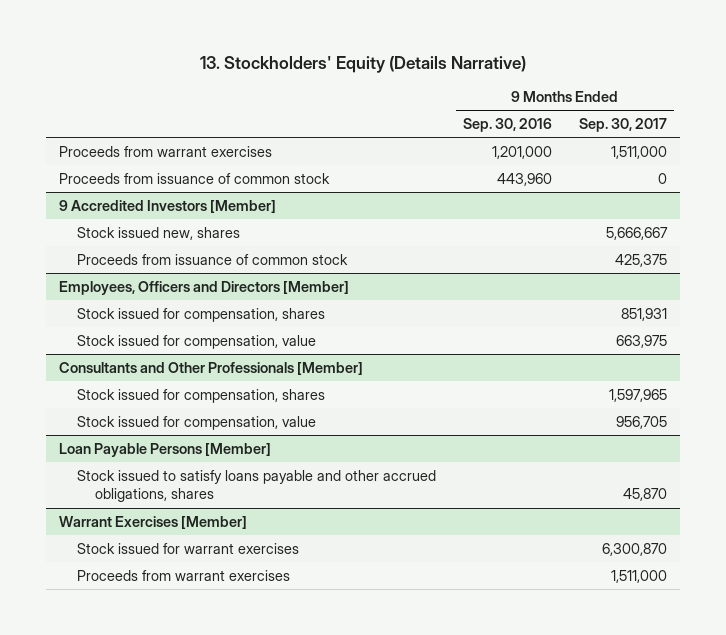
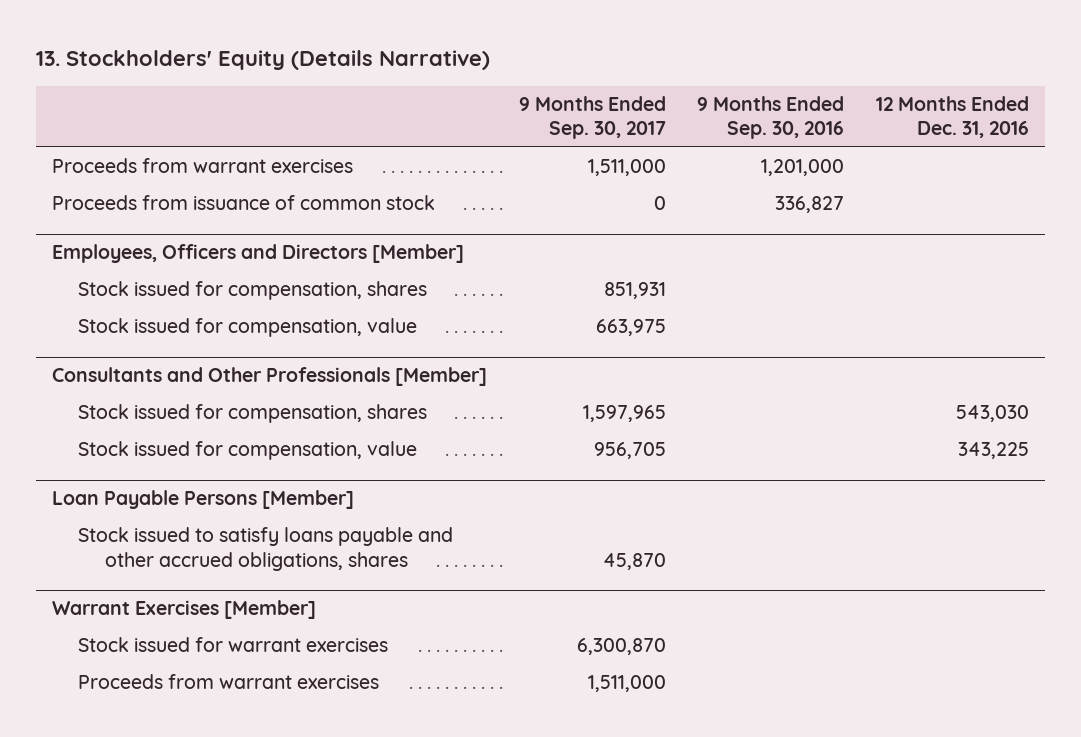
- | 9 Months Ended Sep. 30, 2016 | 9 Months Ended Sep. 30, 2017
+ | 9 Months Ended Sep. 30, 2017 | 9 Months Ended Sep. 30, 2016 | 12 Months Ended Dec. 31, 2016
- Proceeds from issuance of common stock | 443,960 | 0
- 9 Accredited Investors [Member]
- Stock issued new, shares | | 5,666,667
- Proceeds from issuance of common stock | | 425,375
+ Proceeds from issuance of common stock | 0 | 336,827 |

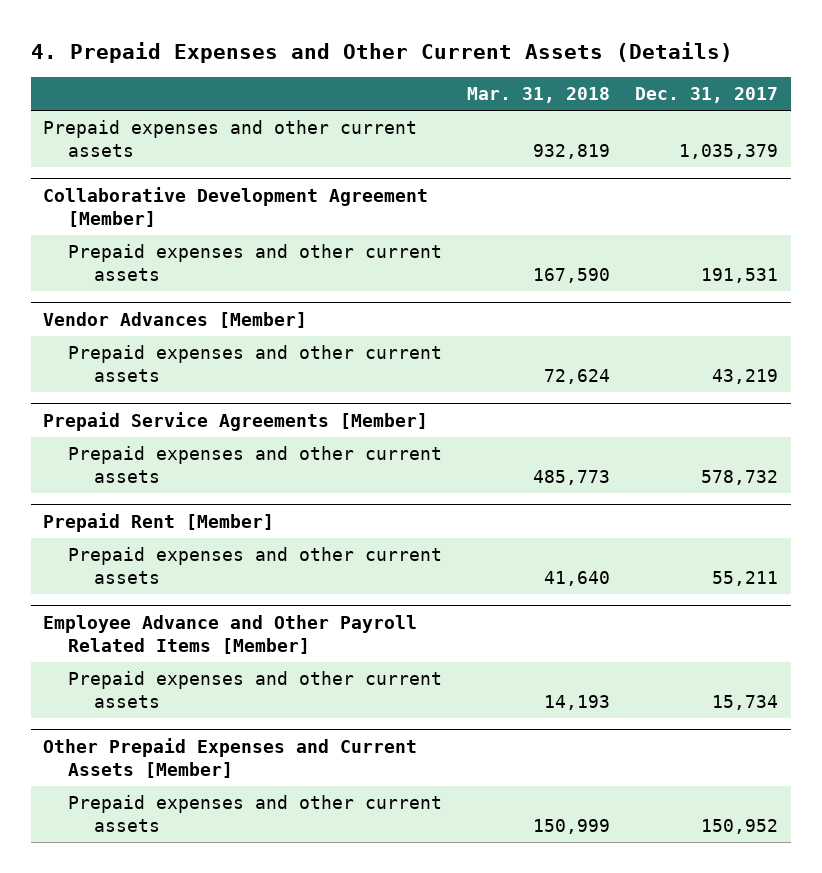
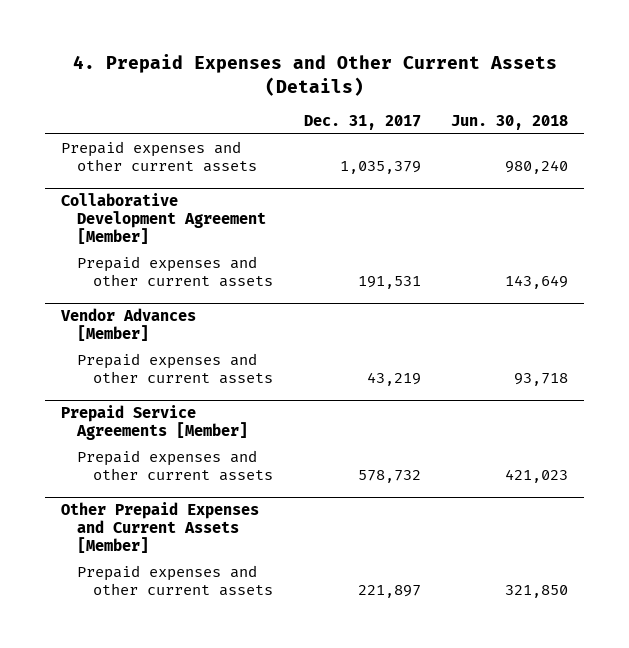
- | Mar. 31, 2018 | Dec. 31, 2017
+ | Dec. 31, 2017 | Jun. 30, 2018
- Prepaid Rent [Member]
- Prepaid expenses and other current assets | 41,640 | 55,211
- Employee Advance and Other Payroll Related Items [Member]
- Prepaid expenses and other current assets | 14,193 | 15,734
@ Other Prepaid Expenses and Current Assets [Member]
- Prepaid expenses and other current assets | 150,999 | 150,952
+ Prepaid expenses and other current assets | 221,897 | 321,850

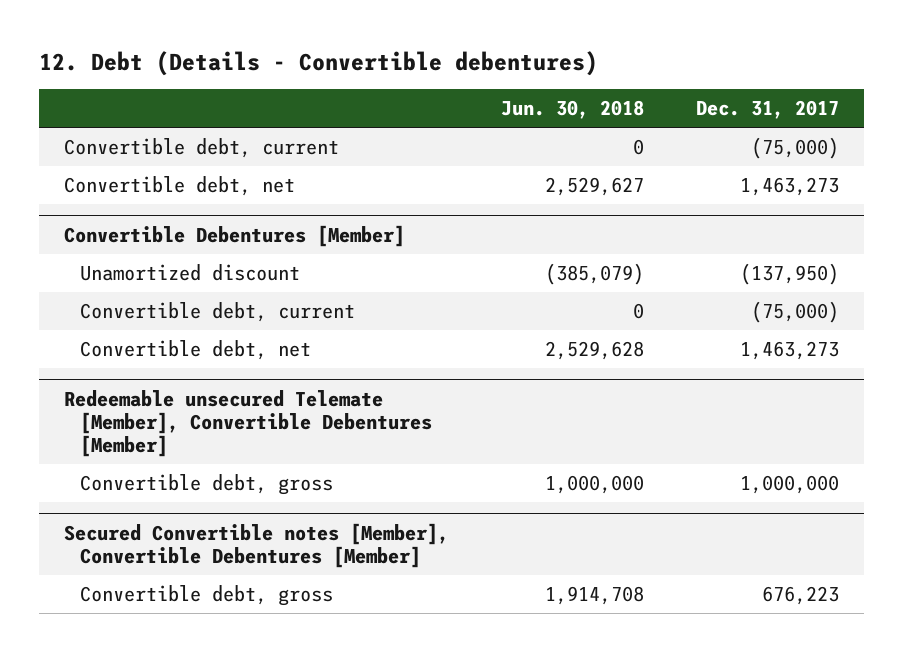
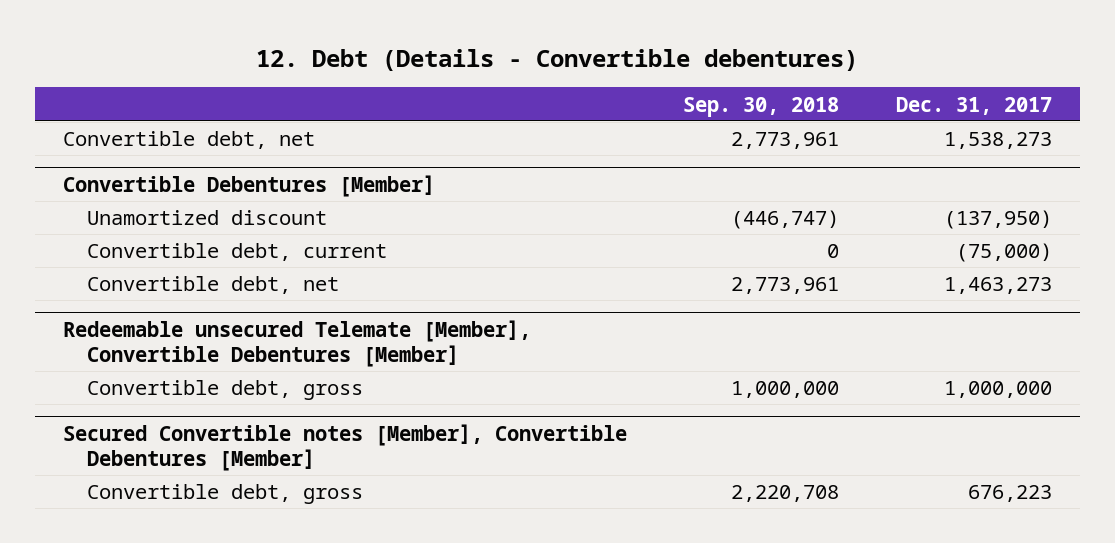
- | Jun. 30, 2018 | Dec. 31, 2017
+ | Sep. 30, 2018 | Dec. 31, 2017
- Convertible debt, current | 0 | (75,000)
- Convertible debt, net | 2,529,627 | 1,463,273
+ Convertible debt, net | 2,773,961 | 1,538,273

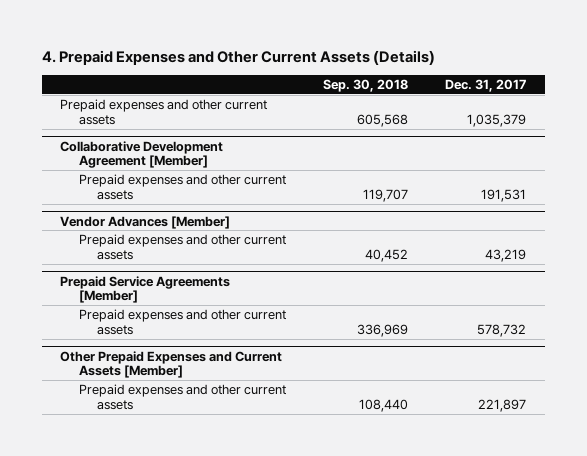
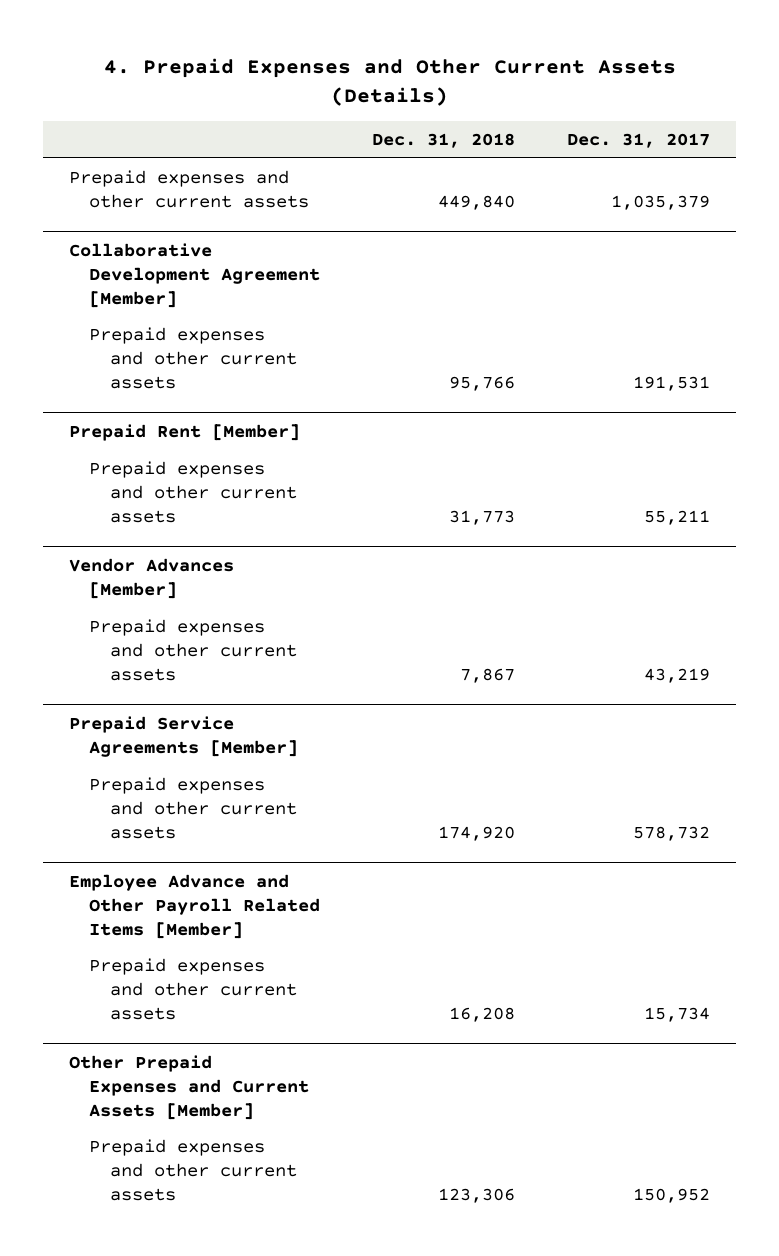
- | Sep. 30, 2018 | Dec. 31, 2017
+ | Dec. 31, 2018 | Dec. 31, 2017
+ Prepaid Rent [Member]
+ Prepaid expenses and other current assets | 31,773 | 55,211
+ Employee Advance and Other Payroll Related Items [Member]
+ Prepaid expenses and other current assets | 16,208 | 15,734
@ Other Prepaid Expenses and Current Assets [Member]
- Prepaid expenses and other current assets | 108,440 | 221,897
+ Prepaid expenses and other current assets | 123,306 | 150,952

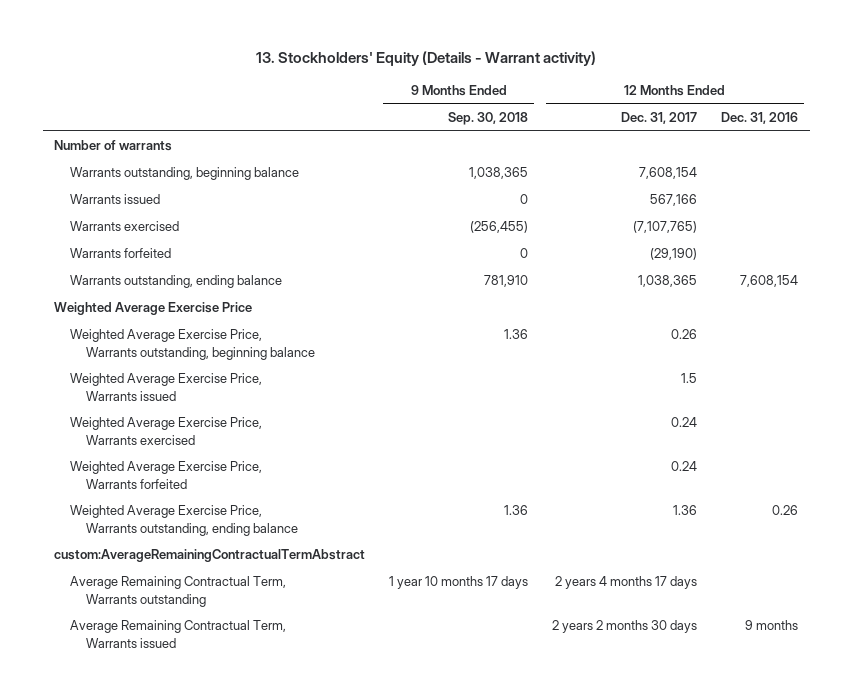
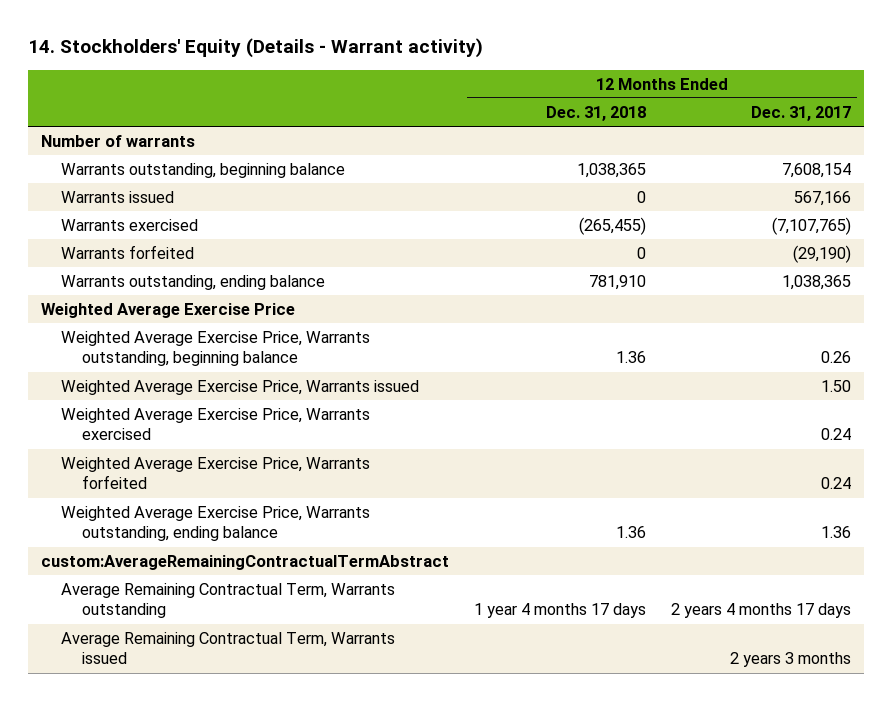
- 13. Stockholders' Equity (Details - Warrant activity)
+ 14. Stockholders' Equity (Details - Warrant activity)
- | 9 Months Ended Sep. 30, 2018 | 12 Months Ended Dec. 31, 2017 | 12 Months Ended Dec. 31, 2016
+ | 12 Months Ended Dec. 31, 2018 | 12 Months Ended Dec. 31, 2017
- Weighted Average Exercise Price, Warrants issued | | 1.5 |
+ Weighted Average Exercise Price, Warrants issued | | 1.50
- Average Remaining Contractual Term, Warrants issued | | 2 years 2 months 30 days | 9 months
+ Average Remaining Contractual Term, Warrants issued | | 2 years 3 months

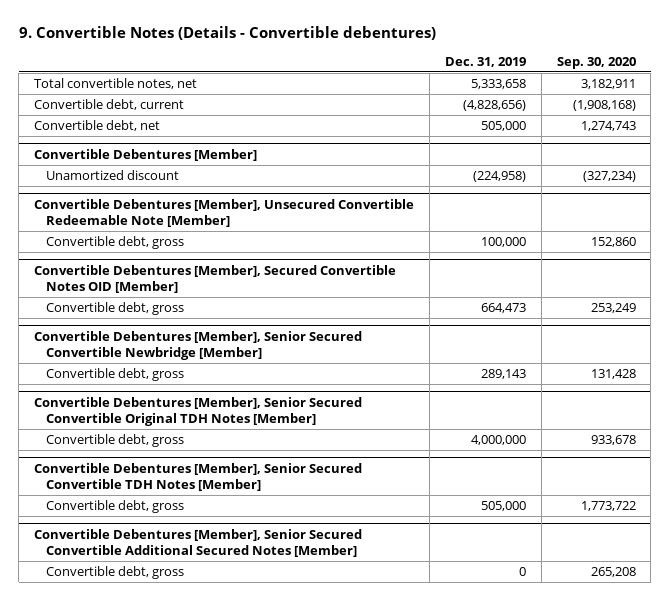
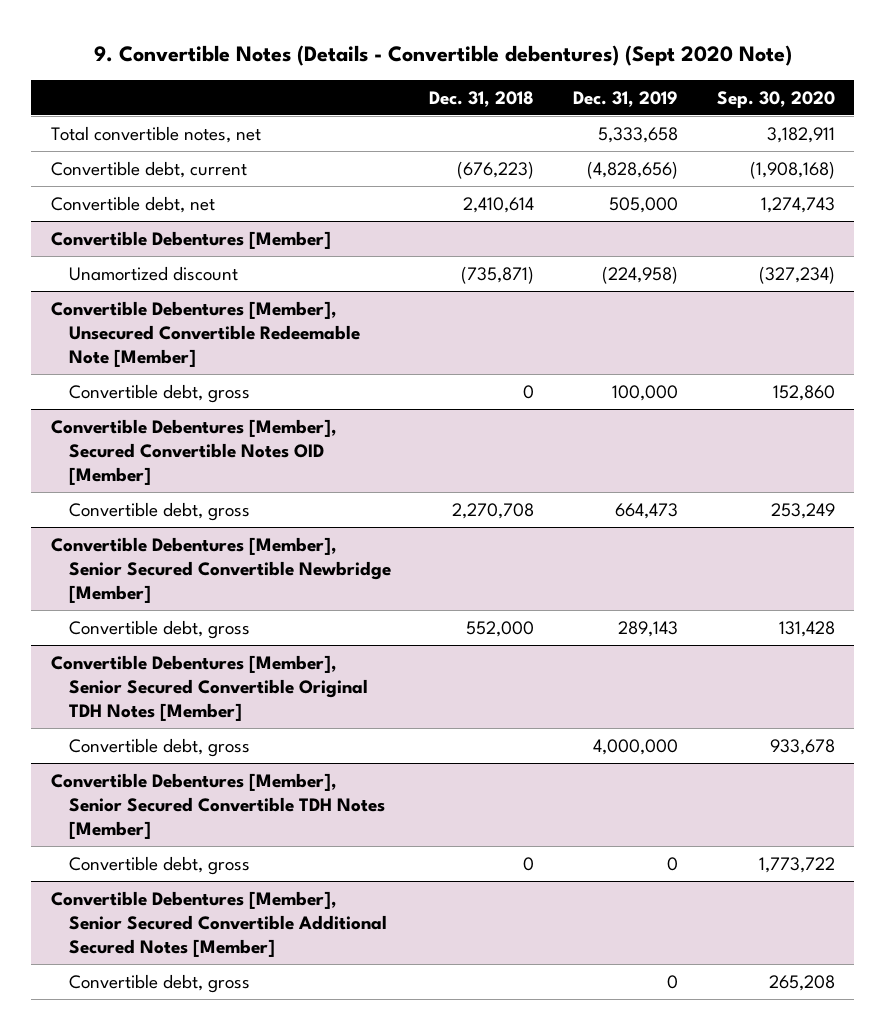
- 9. Convertible Notes (Details - Convertible debentures)
+ 9. Convertible Notes (Details - Convertible debentures) (Sept 2020 Note)
- | Dec. 31, 2019 | Sep. 30, 2020
+ | Dec. 31, 2018 | Dec. 31, 2019 | Sep. 30, 2020
@ Convertible Debentures [Member], Senior Secured Convertible TDH Notes [Member]
- Convertible debt, gross | 505,000 | 1,773,722
+ Convertible debt, gross | 0 | 0 | 1,773,722

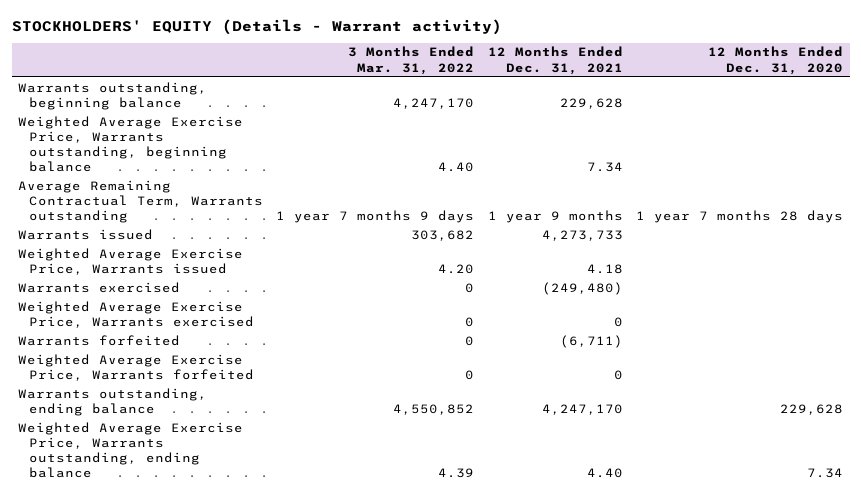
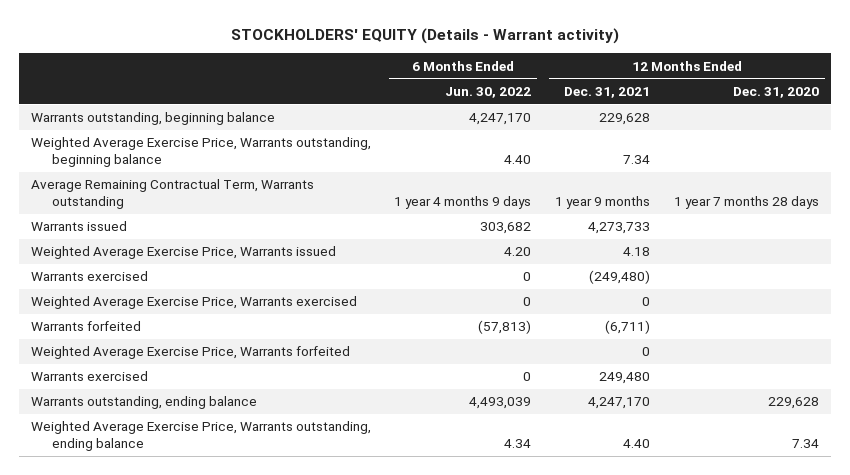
- | 3 Months Ended Mar. 31, 2022 | 12 Months Ended Dec. 31, 2021 | 12 Months Ended Dec. 31, 2020
+ | 6 Months Ended Jun. 30, 2022 | 12 Months Ended Dec. 31, 2021 | 12 Months Ended Dec. 31, 2020
+ Warrants exercised | 0 | 249,480 |

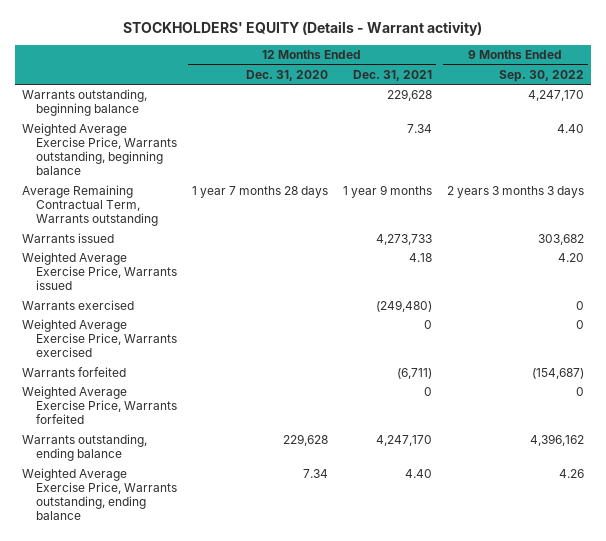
- | 6 Months Ended Jun. 30, 2022 | 12 Months Ended Dec. 31, 2021 | 12 Months Ended Dec. 31, 2020
+ | 12 Months Ended Dec. 31, 2020 | 12 Months Ended Dec. 31, 2021 | 9 Months Ended Sep. 30, 2022
- Warrants exercised | 0 | 249,480 |

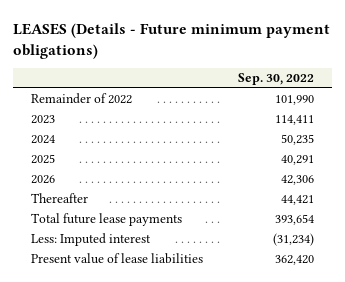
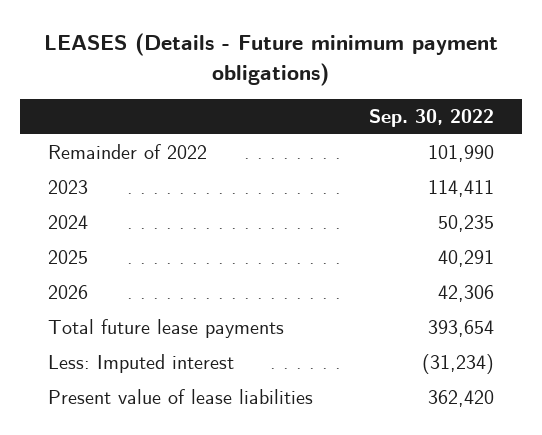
- Thereafter | 44,421

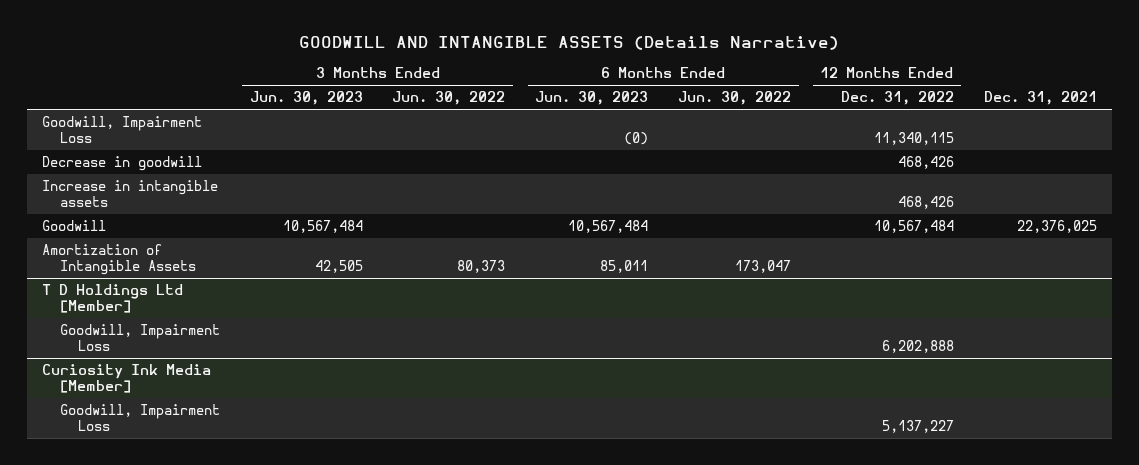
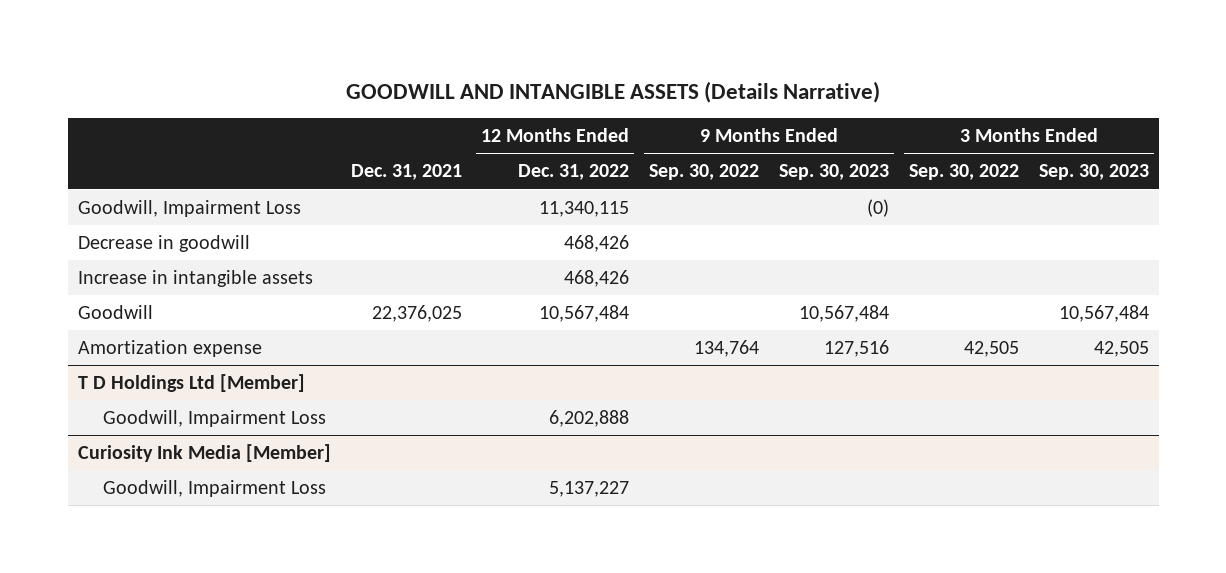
- | 3 Months Ended Jun. 30, 2023 | 3 Months Ended Jun. 30, 2022 | 6 Months Ended Jun. 30, 2023 | 6 Months Ended Jun. 30, 2022 | 12 Months Ended Dec. 31, 2022 | Dec. 31, 2021
+ | Dec. 31, 2021 | 12 Months Ended Dec. 31, 2022 | 9 Months Ended Sep. 30, 2022 | 9 Months Ended Sep. 30, 2023 | 3 Months Ended Sep. 30, 2022 | 3 Months Ended Sep. 30, 2023
- Amortization of Intangible Assets | 42,505 | 80,373 | 85,011 | 173,047 | |
+ Amortization expense | | | 134,764 | 127,516 | 42,505 | 42,505

